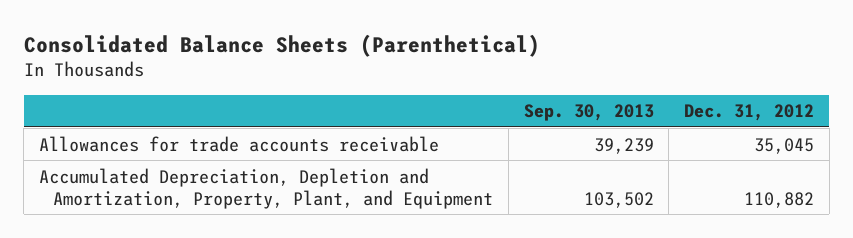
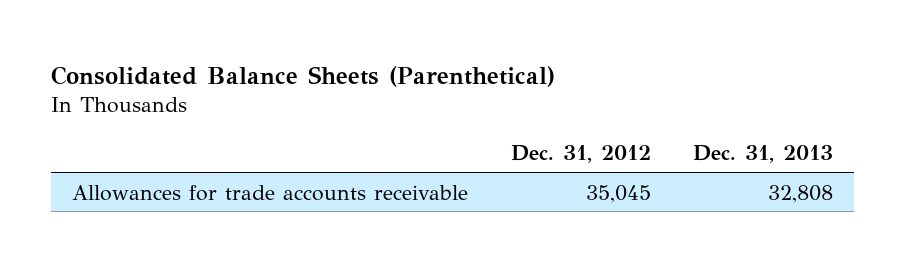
- | Sep. 30, 2013 | Dec. 31, 2012
+ | Dec. 31, 2012 | Dec. 31, 2013
- Accumulated Depreciation, Depletion and Amortization, Property, Plant, and Equipment | 103,502 | 110,882

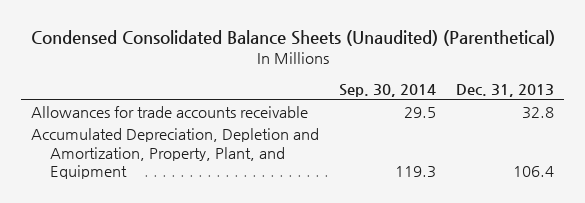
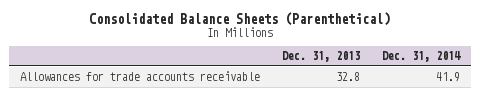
- Condensed Consolidated Balance Sheets (Unaudited) (Parenthetical)
+ Consolidated Balance Sheets (Parenthetical)
- | Sep. 30, 2014 | Dec. 31, 2013
+ | Dec. 31, 2013 | Dec. 31, 2014
- Accumulated Depreciation, Depletion and Amortization, Property, Plant, and Equipment | 119.3 | 106.4

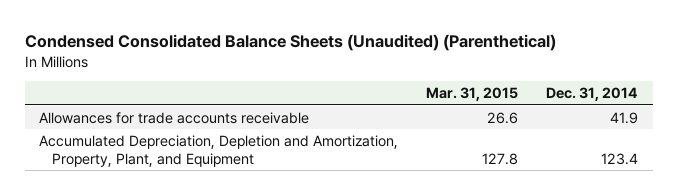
- Consolidated Balance Sheets (Parenthetical)
+ Condensed Consolidated Balance Sheets (Unaudited) (Parenthetical)
- | Dec. 31, 2013 | Dec. 31, 2014
+ | Mar. 31, 2015 | Dec. 31, 2014
+ Accumulated Depreciation, Depletion and Amortization, Property, Plant, and Equipment | 127.8 | 123.4

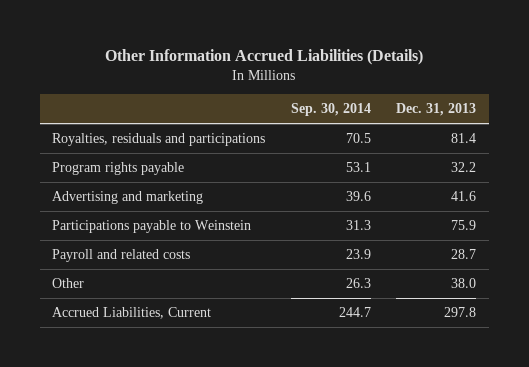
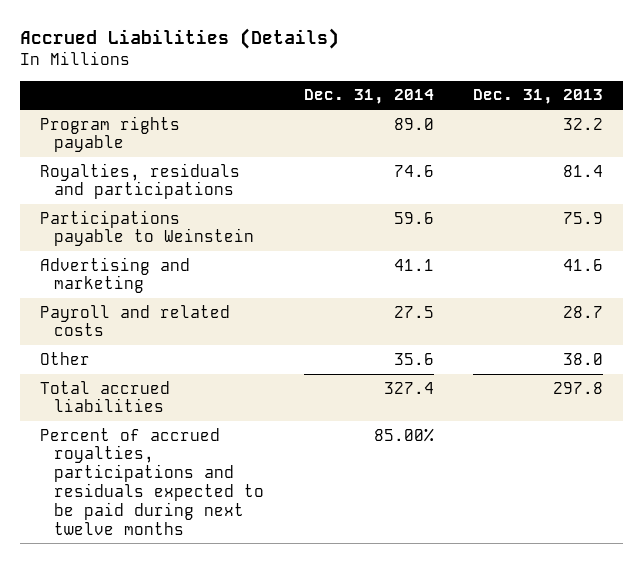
- Other Information Accrued Liabilities (Details)
+ Accrued Liabilities (Details)
- | Sep. 30, 2014 | Dec. 31, 2013
+ | Dec. 31, 2014 | Dec. 31, 2013
moved down: Royalties, residuals and participations | 74.6 | 81.4
moved down: Advertising and marketing | 41.1 | 41.6
- Accrued Liabilities, Current | 244.7 | 297.8
+ Total accrued liabilities | 327.4 | 297.8
+ Percent of accrued royalties, participations and residuals expected to be paid during next twelve months | 85.00% |

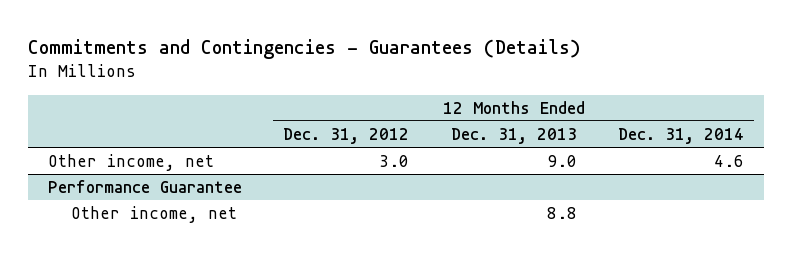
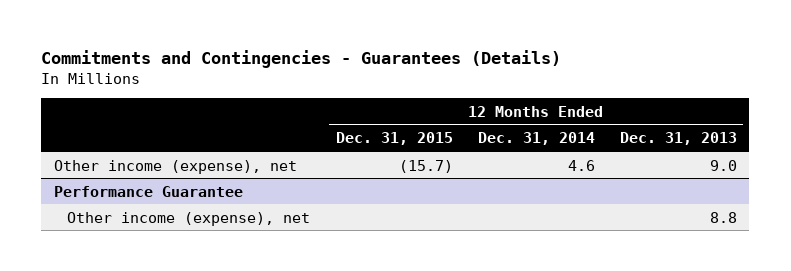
- | 12 Months Ended Dec. 31, 2012 | 12 Months Ended Dec. 31, 2013 | 12 Months Ended Dec. 31, 2014
+ | 12 Months Ended Dec. 31, 2015 | 12 Months Ended Dec. 31, 2014 | 12 Months Ended Dec. 31, 2013
- Other income, net | 3.0 | 9.0 | 4.6
+ Other income (expense), net | (15.7) | 4.6 | 9.0
@ Performance Guarantee
- Other income, net | | 8.8 |
+ Other income (expense), net | | | 8.8

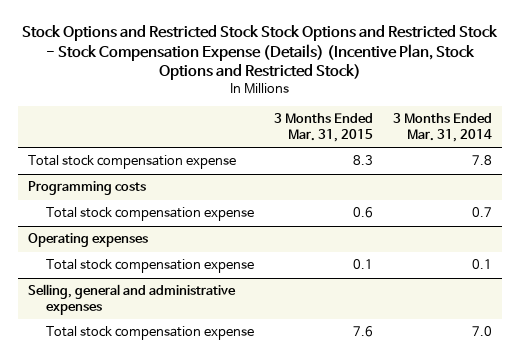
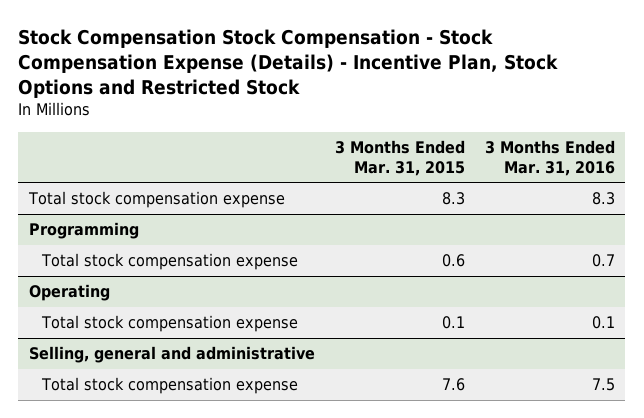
- Stock Options and Restricted Stock Stock Options and Restricted Stock - Stock Compensation Expense (Details) (Incentive Plan, Stock Options and Restricted Stock)
+ Stock Compensation Stock Compensation - Stock Compensation Expense (Details) - Incentive Plan, Stock Options and Restricted Stock
- | 3 Months Ended Mar. 31, 2015 | 3 Months Ended Mar. 31, 2014
+ | 3 Months Ended Mar. 31, 2015 | 3 Months Ended Mar. 31, 2016
- Programming costs
+ Programming
- Operating expenses
+ Operating
- Selling, general and administrative expenses
+ Selling, general and administrative

